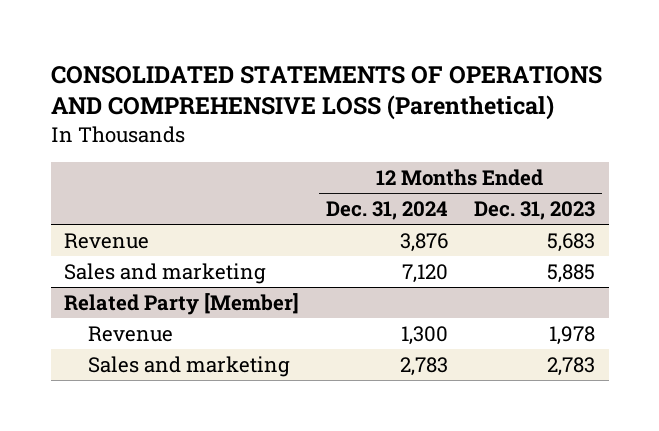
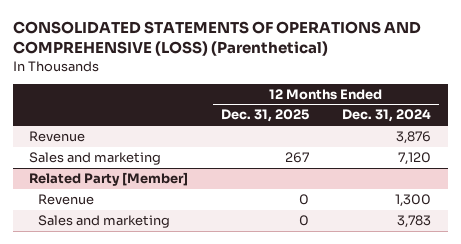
- CONSOLIDATED STATEMENTS OF OPERATIONS AND COMPREHENSIVE LOSS (Parenthetical)
+ CONSOLIDATED STATEMENTS OF OPERATIONS AND COMPREHENSIVE (LOSS) (Parenthetical)
- | 12 Months Ended Dec. 31, 2024 | 12 Months Ended Dec. 31, 2023
+ | 12 Months Ended Dec. 31, 2025 | 12 Months Ended Dec. 31, 2024
@ Related Party [Member]
- Sales and marketing | 2,783 | 2,783
+ Sales and marketing | 0 | 3,783

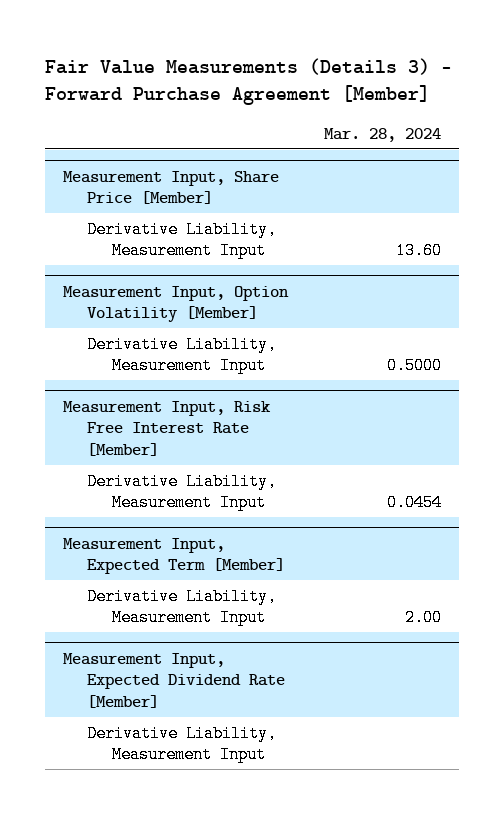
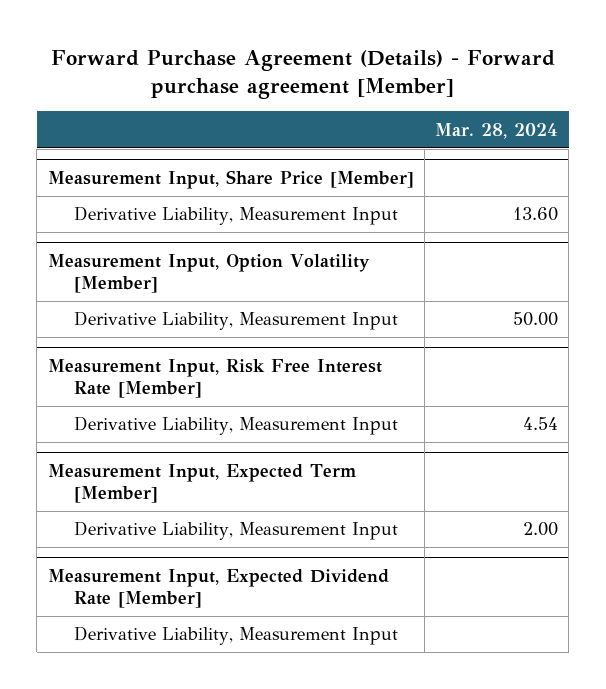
- Fair Value Measurements (Details 3) - Forward Purchase Agreement [Member]
+ Forward Purchase Agreement (Details) - Forward purchase agreement [Member]
@ Measurement Input, Option Volatility [Member]
- Derivative Liability, Measurement Input | 0.5000
+ Derivative Liability, Measurement Input | 50.00
@ Measurement Input, Risk Free Interest Rate [Member]
- Derivative Liability, Measurement Input | 0.0454
+ Derivative Liability, Measurement Input | 4.54

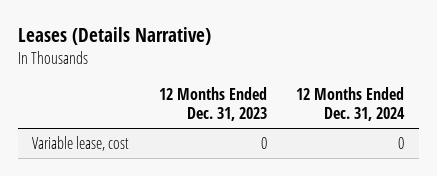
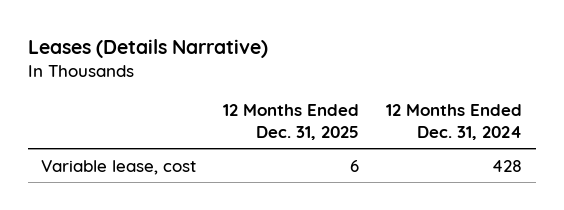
- | 12 Months Ended Dec. 31, 2023 | 12 Months Ended Dec. 31, 2024
+ | 12 Months Ended Dec. 31, 2025 | 12 Months Ended Dec. 31, 2024
- Variable lease, cost | 0 | 0
+ Variable lease, cost | 6 | 428

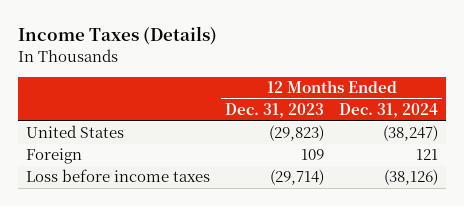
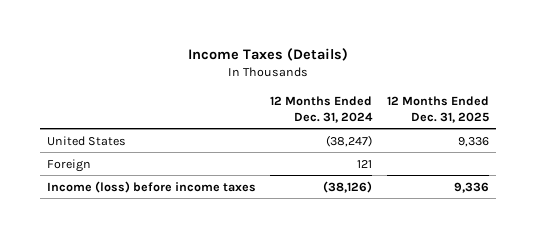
- | 12 Months Ended Dec. 31, 2023 | 12 Months Ended Dec. 31, 2024
+ | 12 Months Ended Dec. 31, 2024 | 12 Months Ended Dec. 31, 2025
- Loss before income taxes | (29,714) | (38,126)
+ Income (loss) before income taxes | (38,126) | 9,336

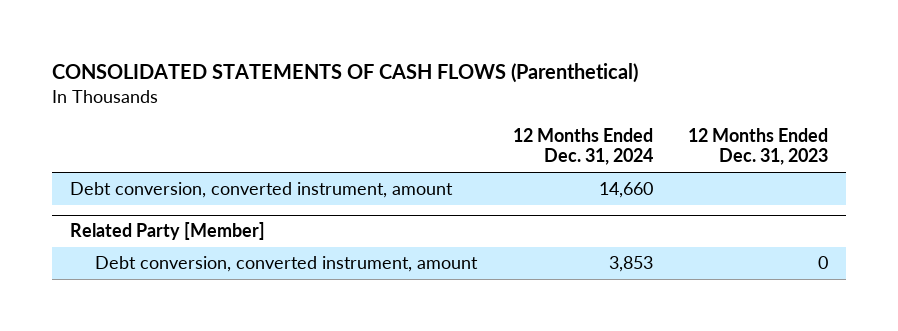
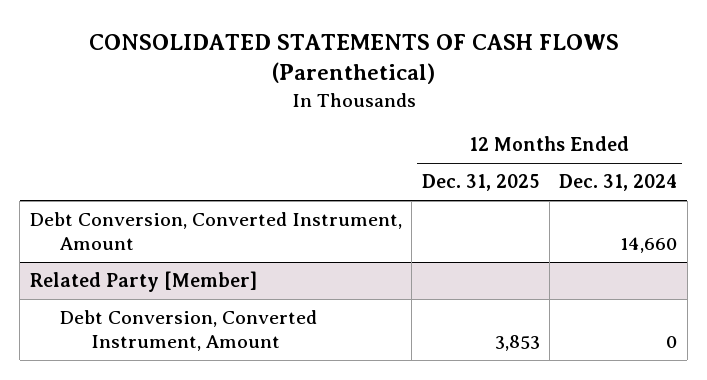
- | 12 Months Ended Dec. 31, 2024 | 12 Months Ended Dec. 31, 2023
+ | 12 Months Ended Dec. 31, 2025 | 12 Months Ended Dec. 31, 2024
- Debt conversion, converted instrument, amount | 14,660 |
+ Debt Conversion, Converted Instrument, Amount | | 14,660
@ Related Party [Member]
- Debt conversion, converted instrument, amount | 3,853 | 0
+ Debt Conversion, Converted Instrument, Amount | 3,853 | 0

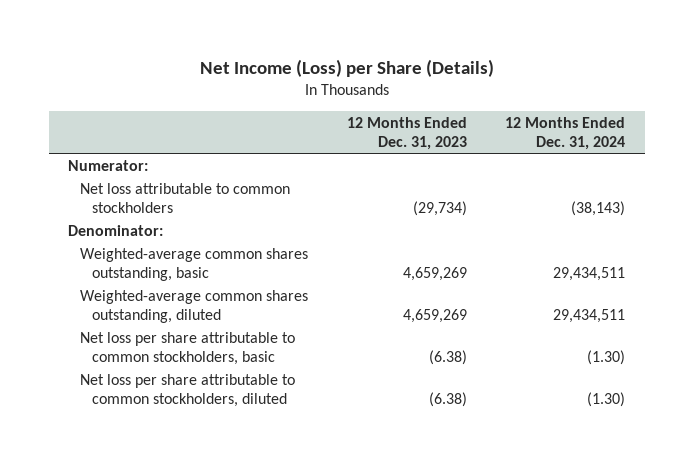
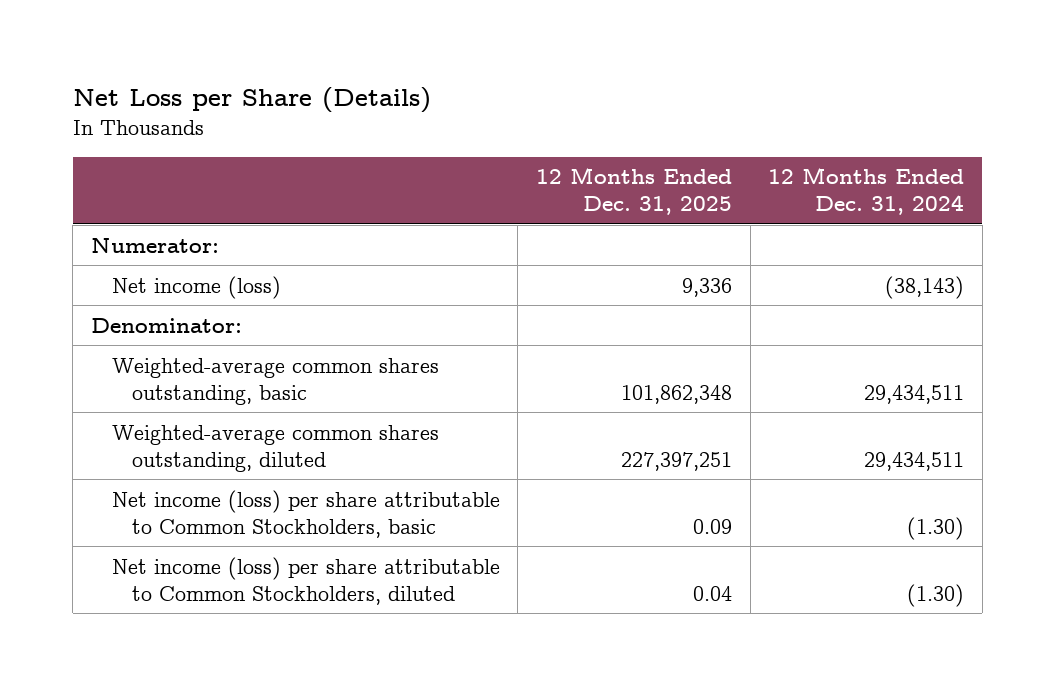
- Net Income (Loss) per Share (Details)
+ Net Loss per Share (Details)
- | 12 Months Ended Dec. 31, 2023 | 12 Months Ended Dec. 31, 2024
+ | 12 Months Ended Dec. 31, 2025 | 12 Months Ended Dec. 31, 2024
- Net loss attributable to common stockholders | (29,734) | (38,143)
+ Net income (loss) | 9,336 | (38,143)
- Net loss per share attributable to common stockholders, basic | (6.38) | (1.30)
- Net loss per share attributable to common stockholders, diluted | (6.38) | (1.30)
+ Net income (loss) per share attributable to Common Stockholders, basic | 0.09 | (1.30)
+ Net income (loss) per share attributable to Common Stockholders, diluted | 0.04 | (1.30)

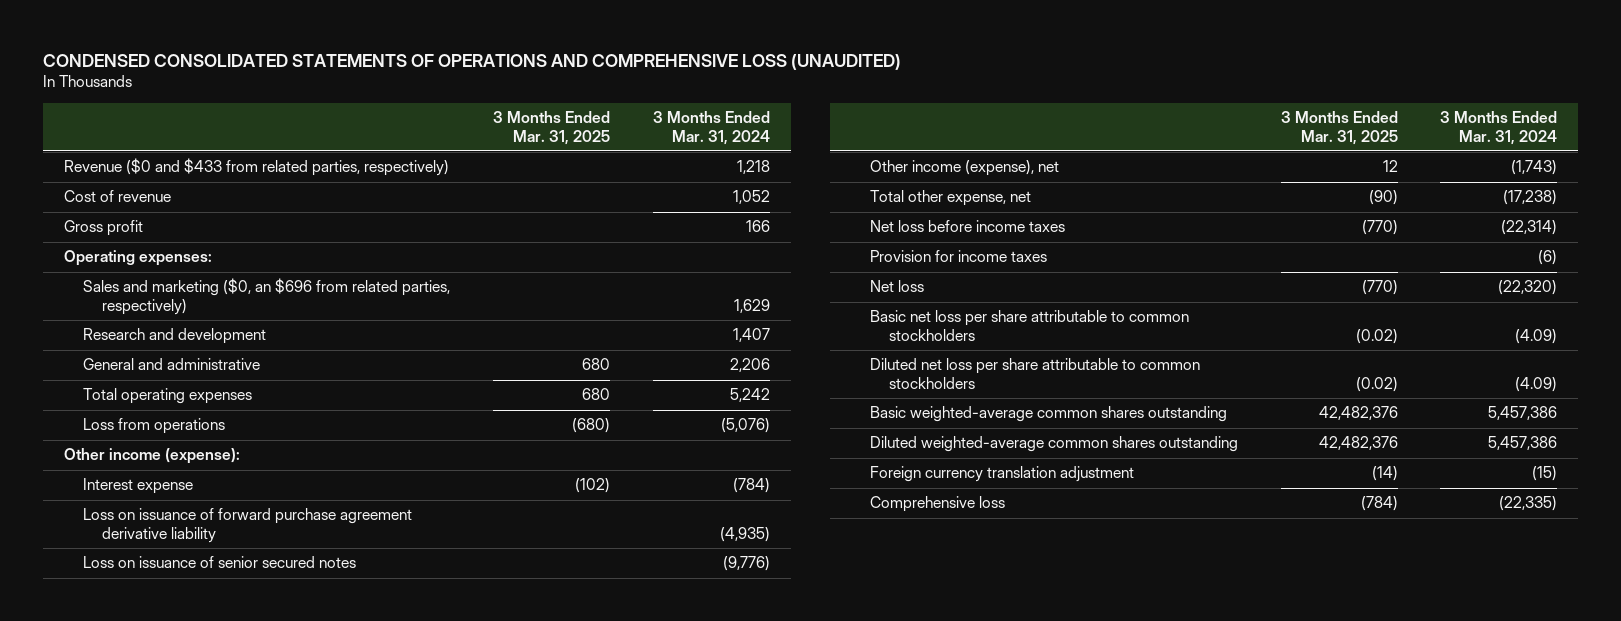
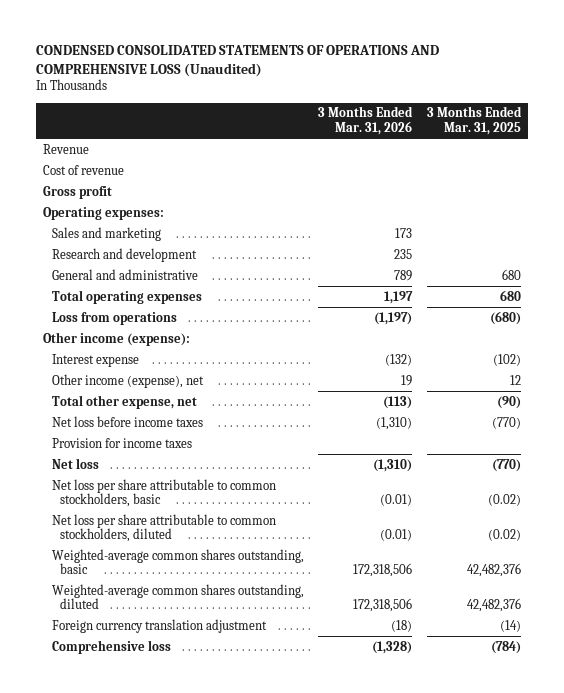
- CONDENSED CONSOLIDATED STATEMENTS OF OPERATIONS AND COMPREHENSIVE LOSS (UNAUDITED)
+ CONDENSED CONSOLIDATED STATEMENTS OF OPERATIONS AND COMPREHENSIVE LOSS (Unaudited)
- | 3 Months Ended Mar. 31, 2025 | 3 Months Ended Mar. 31, 2024
+ | 3 Months Ended Mar. 31, 2026 | 3 Months Ended Mar. 31, 2025
- Revenue ($0 and $433 from related parties, respectively) | | 1,218
+ Revenue
- Sales and marketing ($0, an $696 from related parties, respectively) | | 1,629
+ Sales and marketing | 173 |
- Loss on issuance of forward purchase agreement derivative liability | | (4,935)
- Loss on issuance of senior secured notes | | (9,776)
- Basic net loss per share attributable to common stockholders | (0.02) | (4.09)
- Diluted net loss per share attributable to common stockholders | (0.02) | (4.09)
- Basic weighted-average common shares outstanding | 42,482,376 | 5,457,386
- Diluted weighted-average common shares outstanding | 42,482,376 | 5,457,386
+ Net loss per share attributable to common stockholders, basic | (0.01) | (0.02)
+ Net loss per share attributable to common stockholders, diluted | (0.01) | (0.02)
+ Weighted-average common shares outstanding, basic | 172,318,506 | 42,482,376
+ Weighted-average common shares outstanding, diluted | 172,318,506 | 42,482,376

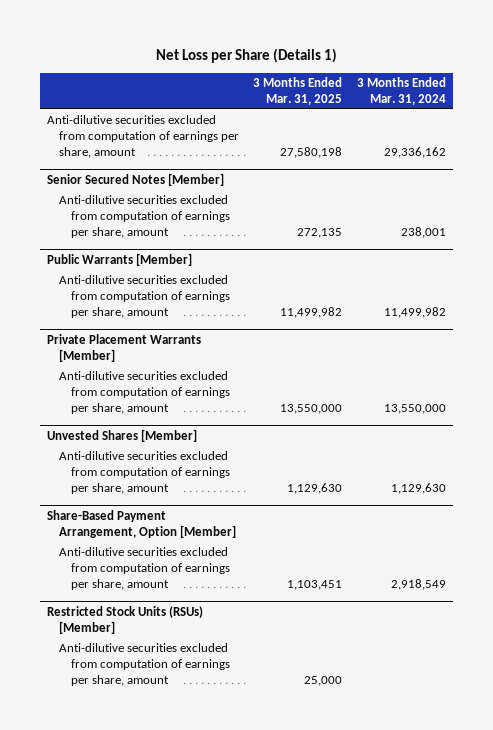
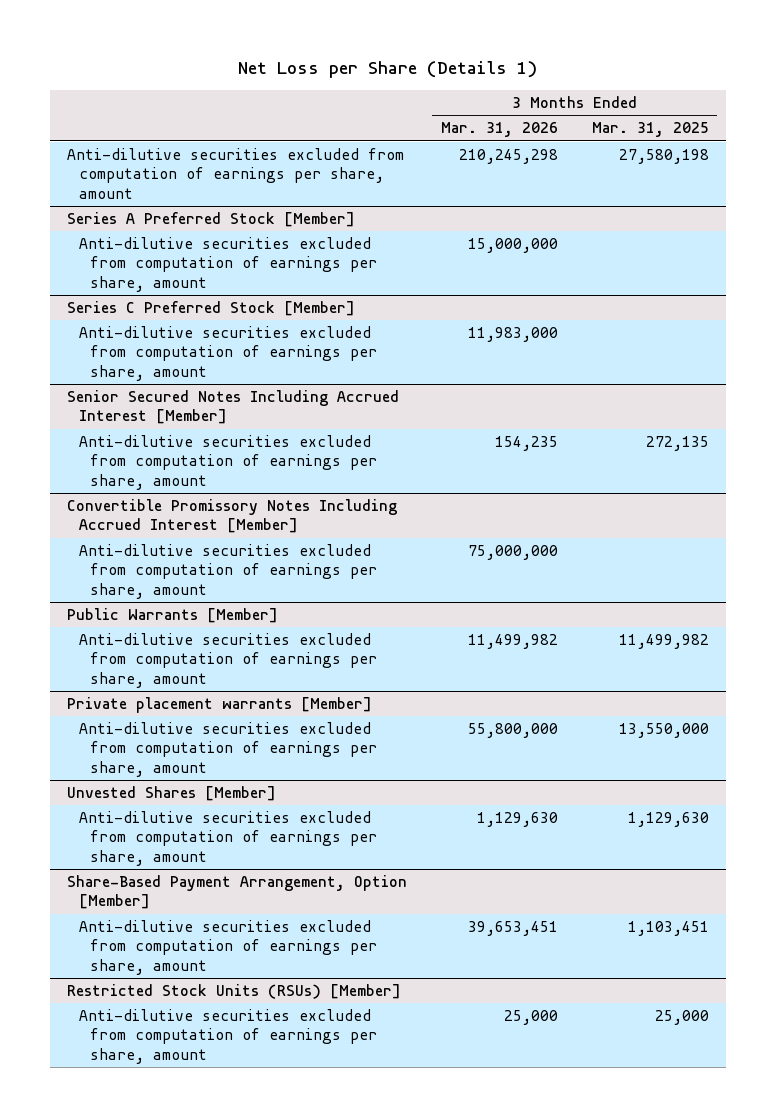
- | 3 Months Ended Mar. 31, 2025 | 3 Months Ended Mar. 31, 2024
+ | 3 Months Ended Mar. 31, 2026 | 3 Months Ended Mar. 31, 2025
- Senior Secured Notes [Member]
+ Series A Preferred Stock [Member]
+ Anti-dilutive securities excluded from computation of earnings per share, amount | 15,000,000 |
+ Series C Preferred Stock [Member]
+ Anti-dilutive securities excluded from computation of earnings per share, amount | 11,983,000 |
+ Senior Secured Notes Including Accrued Interest [Member]
+ Convertible Promissory Notes Including Accrued Interest [Member]
+ Anti-dilutive securities excluded from computation of earnings per share, amount | 75,000,000 |
- Private Placement Warrants [Member]
+ Private placement warrants [Member]

